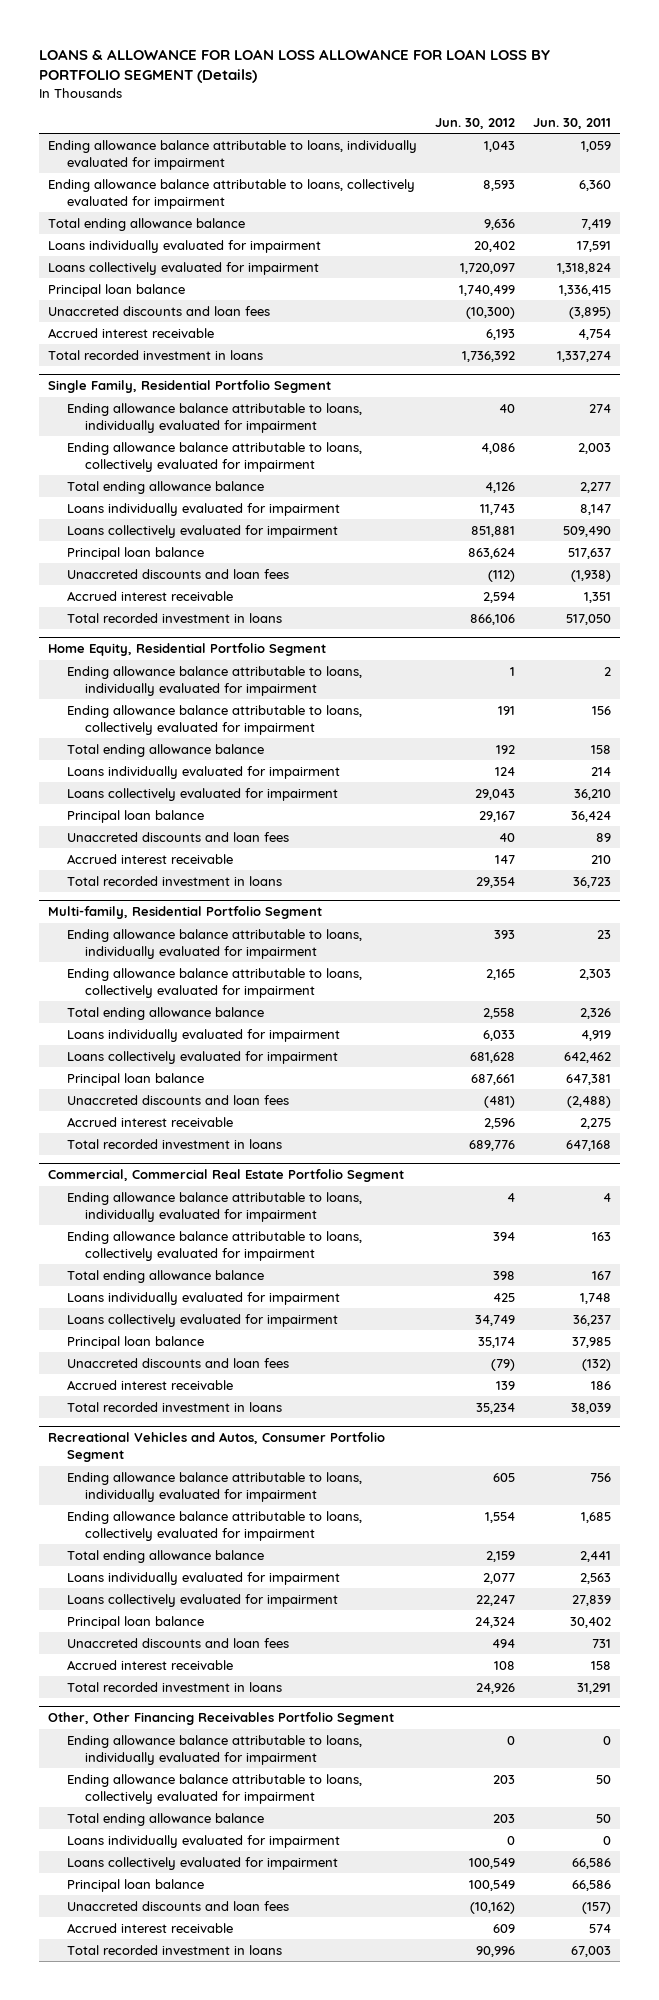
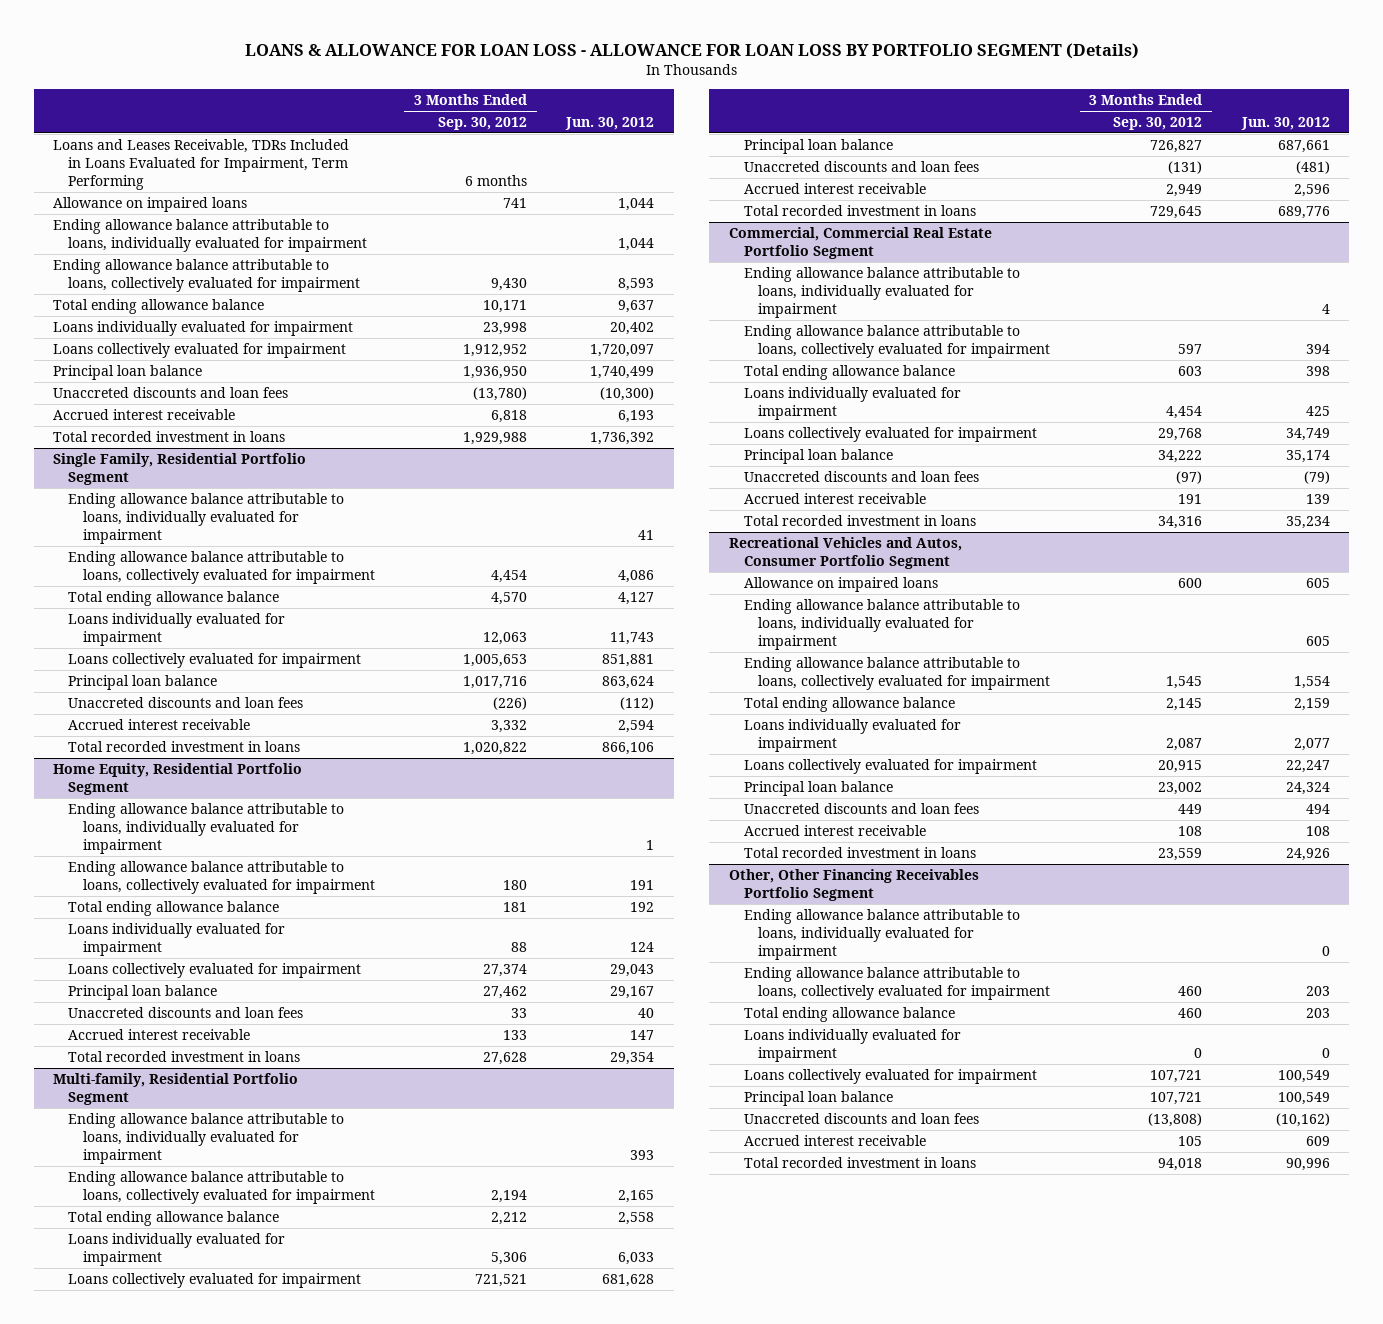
- LOANS & ALLOWANCE FOR LOAN LOSS ALLOWANCE FOR LOAN LOSS BY PORTFOLIO SEGMENT (Details)
+ LOANS & ALLOWANCE FOR LOAN LOSS - ALLOWANCE FOR LOAN LOSS BY PORTFOLIO SEGMENT (Details)
- | Jun. 30, 2012 | Jun. 30, 2011
+ | 3 Months Ended Sep. 30, 2012 | Jun. 30, 2012
- Ending allowance balance attributable to loans, individually evaluated for impairment | 1,043 | 1,059
+ Loans and Leases Receivable, TDRs Included in Loans Evaluated for Impairment, Term Performing | 6 months |
+ Allowance on impaired loans | 741 | 1,044
+ Ending allowance balance attributable to loans, individually evaluated for impairment | | 1,044
- Total ending allowance balance | 9,636 | 7,419
+ Total ending allowance balance | 10,171 | 9,637
@ Single Family, Residential Portfolio Segment
- Ending allowance balance attributable to loans, individually evaluated for impairment | 40 | 274
+ Ending allowance balance attributable to loans, individually evaluated for impairment | | 41
- Total ending allowance balance | 4,126 | 2,277
+ Total ending allowance balance | 4,570 | 4,127
@ Recreational Vehicles and Autos, Consumer Portfolio Segment
+ Allowance on impaired loans | 600 | 605

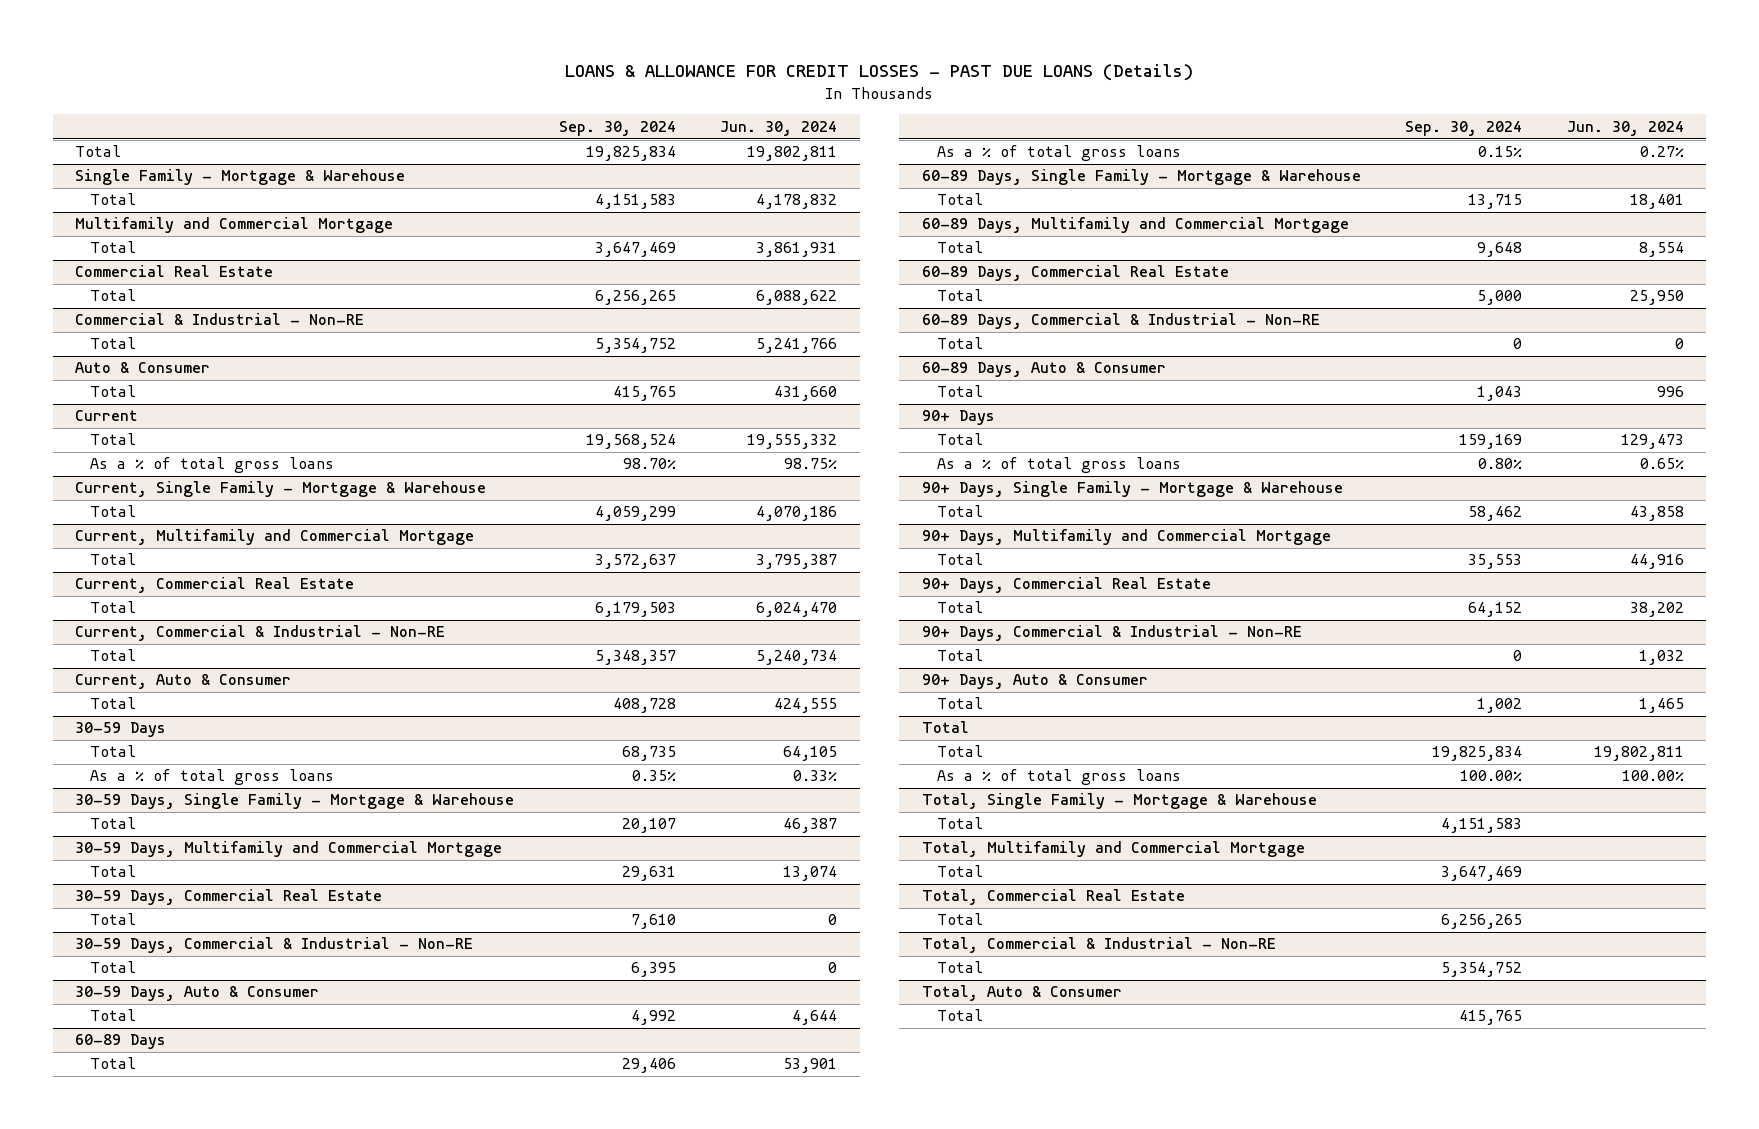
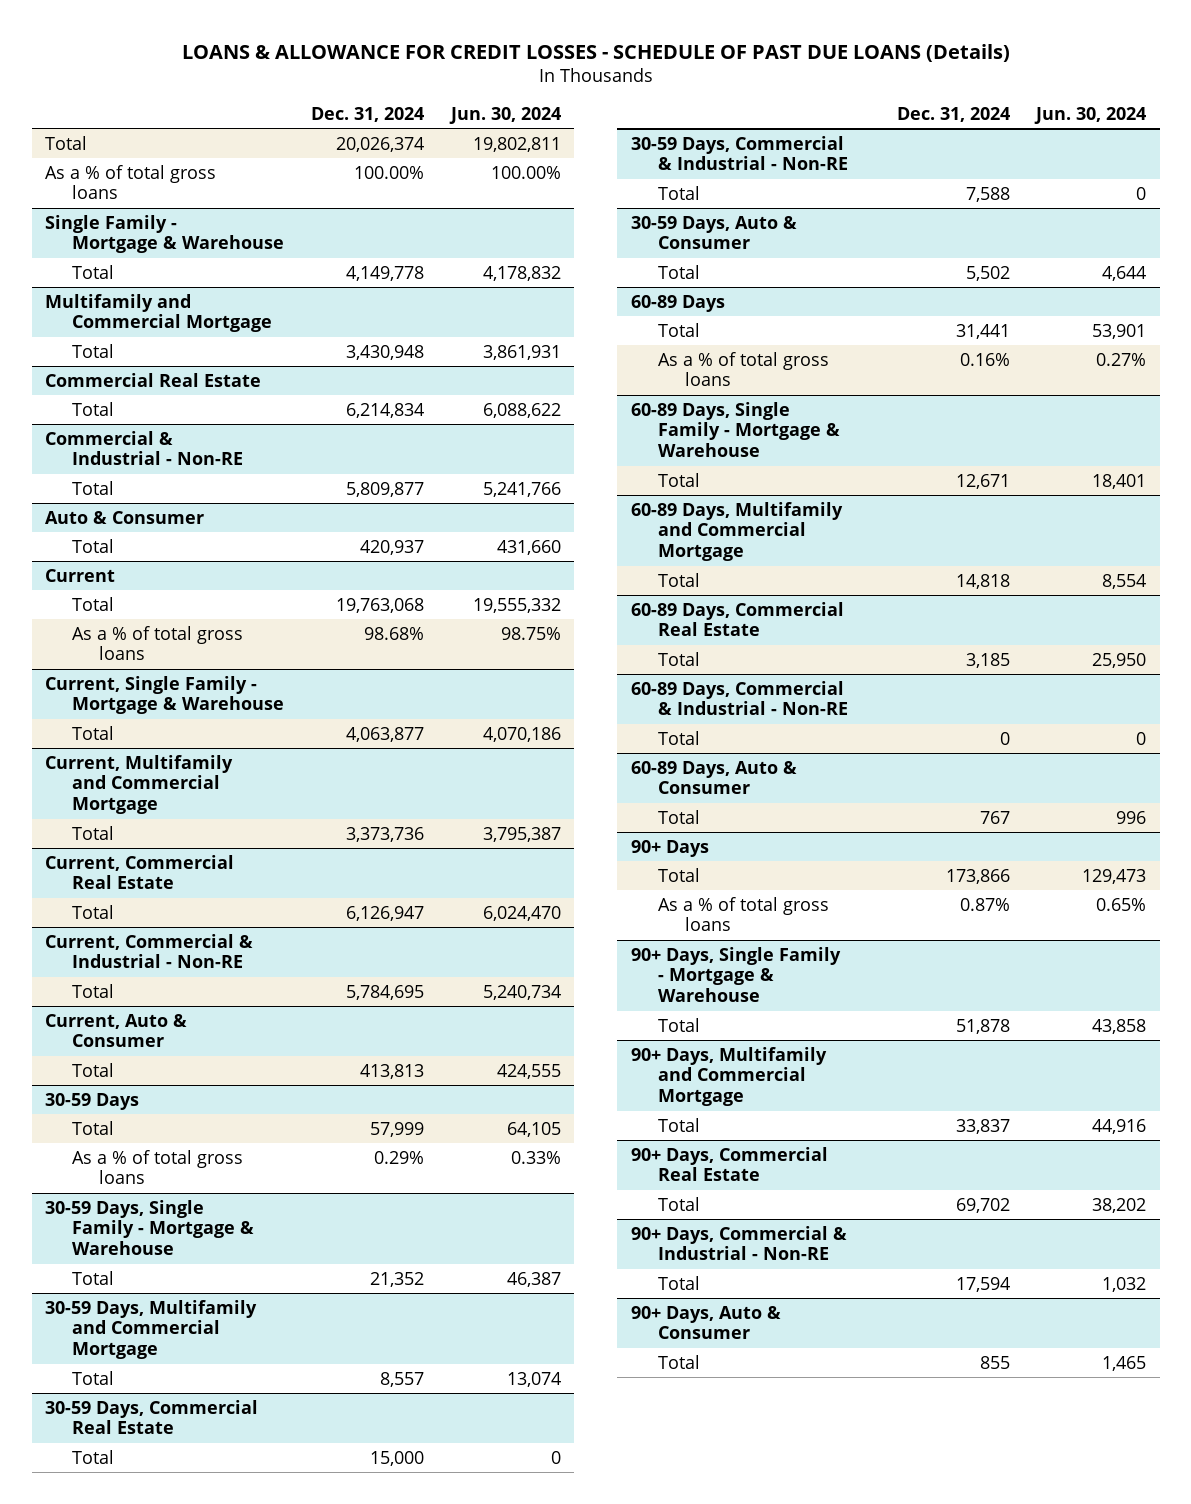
- LOANS & ALLOWANCE FOR CREDIT LOSSES - PAST DUE LOANS (Details)
+ LOANS & ALLOWANCE FOR CREDIT LOSSES - SCHEDULE OF PAST DUE LOANS (Details)
- | Sep. 30, 2024 | Jun. 30, 2024
+ | Dec. 31, 2024 | Jun. 30, 2024
+ As a % of total gross loans | 100.00% | 100.00%
- Total
- Total | 19,825,834 | 19,802,811
- As a % of total gross loans | 100.00% | 100.00%
- Total, Single Family - Mortgage & Warehouse
- Total | 4,151,583 |
- Total, Multifamily and Commercial Mortgage
- Total | 3,647,469 |
- Total, Commercial Real Estate
- Total | 6,256,265 |
- Total, Commercial & Industrial - Non-RE
- Total | 5,354,752 |
- Total, Auto & Consumer
- Total | 415,765 |

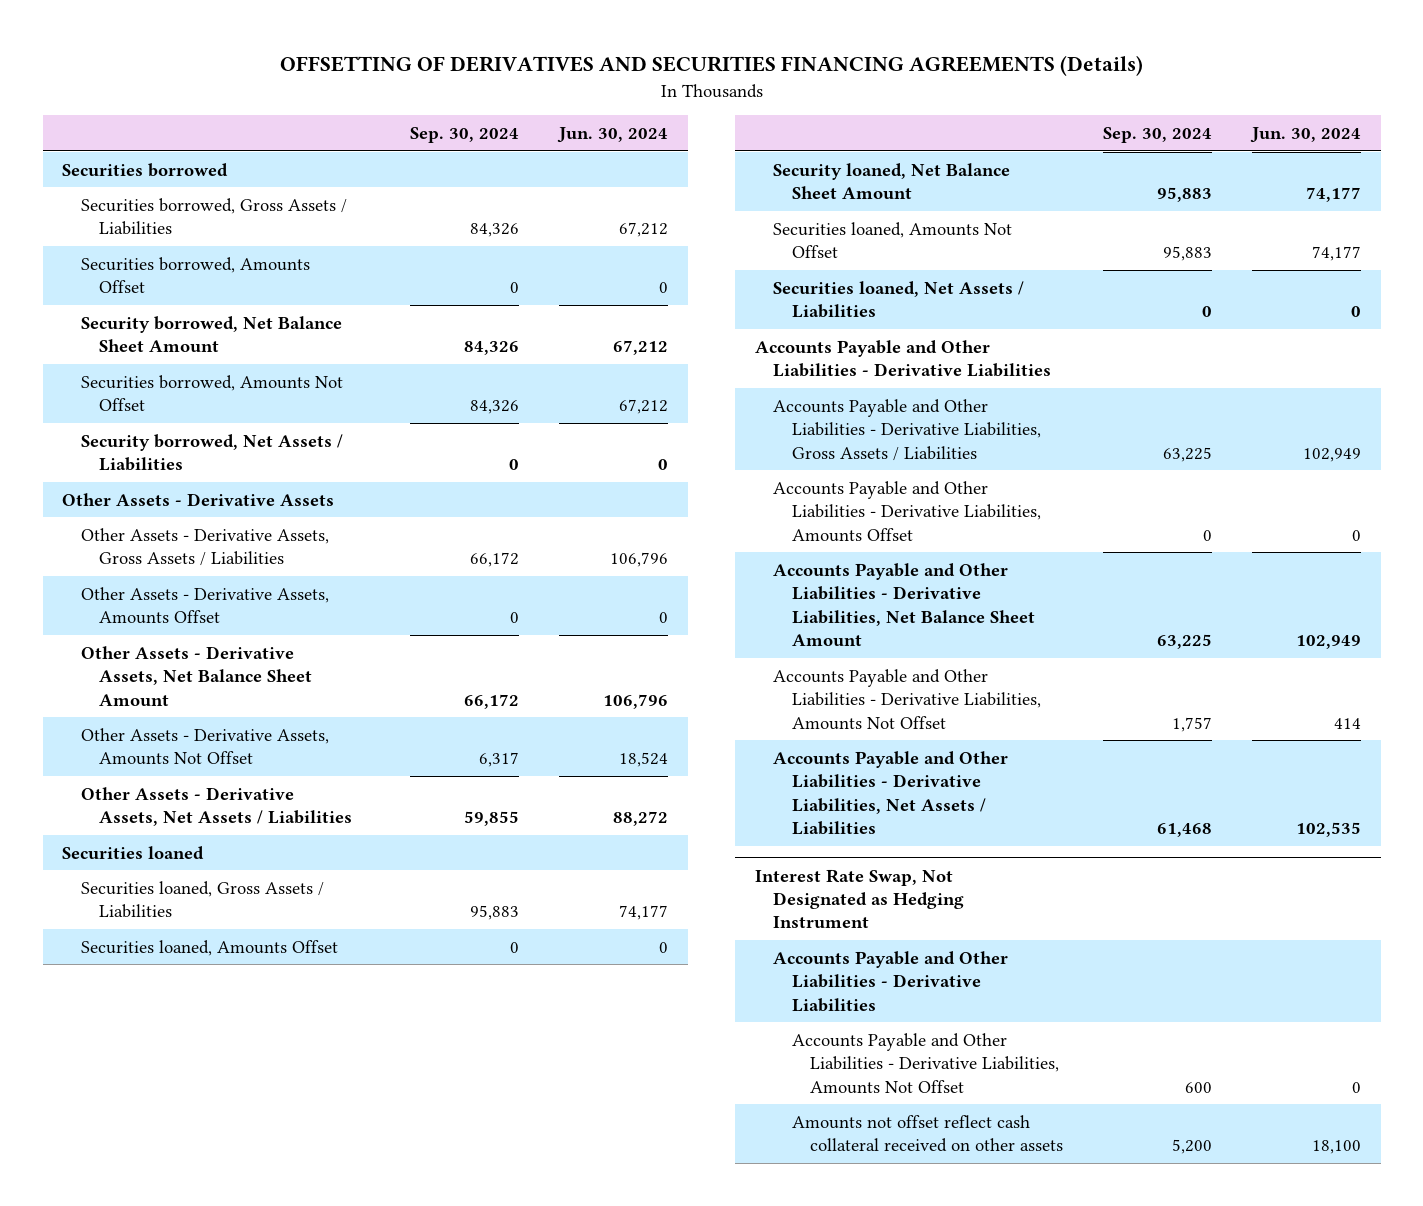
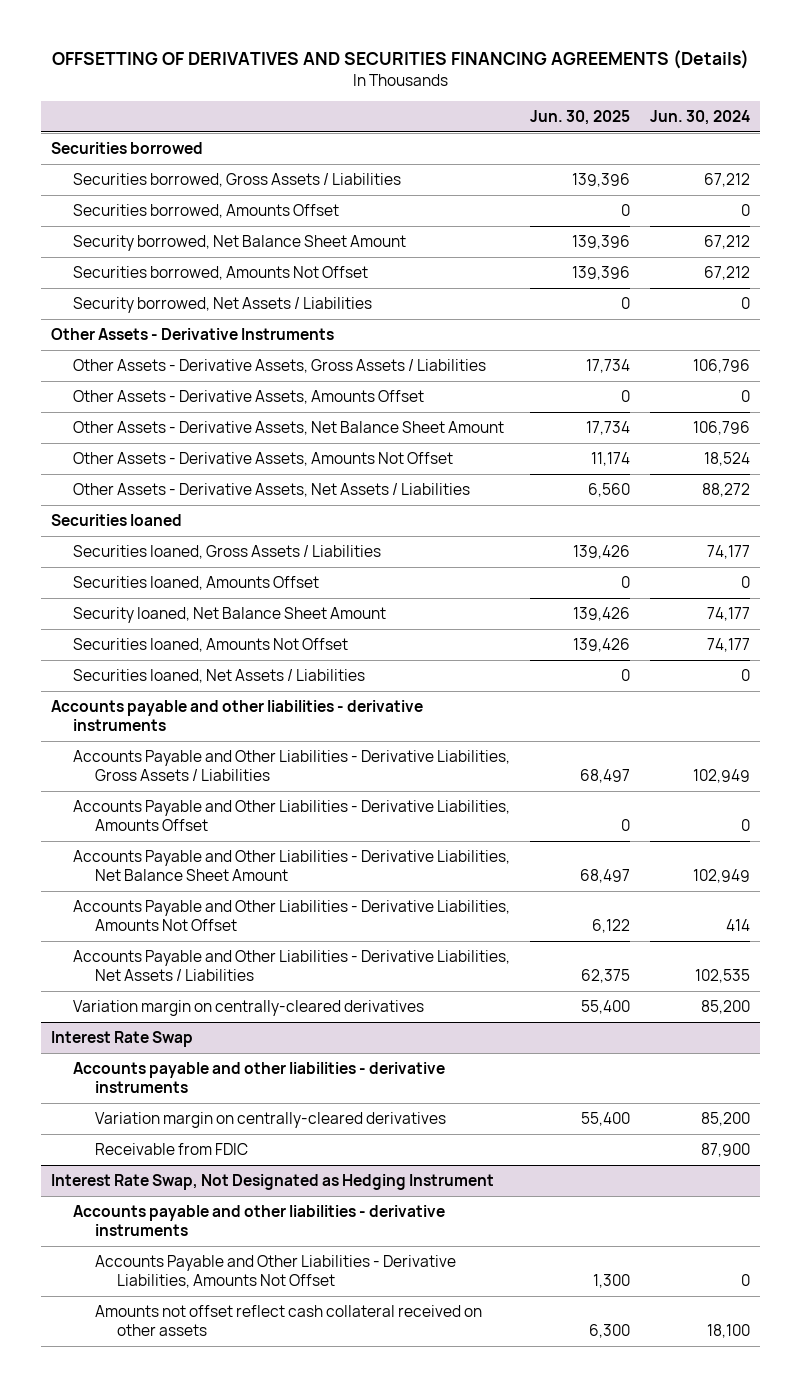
- | Sep. 30, 2024 | Jun. 30, 2024
+ | Jun. 30, 2025 | Jun. 30, 2024
- Other Assets - Derivative Assets
+ Other Assets - Derivative Instruments
- Accounts Payable and Other Liabilities - Derivative Liabilities
+ Accounts payable and other liabilities - derivative instruments
+ Variation margin on centrally-cleared derivatives | 55,400 | 85,200
+ Interest Rate Swap
+ Accounts payable and other liabilities - derivative instruments
+ Variation margin on centrally-cleared derivatives | 55,400 | 85,200
+ Receivable from FDIC | | 87,900
@ Interest Rate Swap, Not Designated as Hedging Instrument
- Accounts Payable and Other Liabilities - Derivative Liabilities
+ Accounts payable and other liabilities - derivative instruments

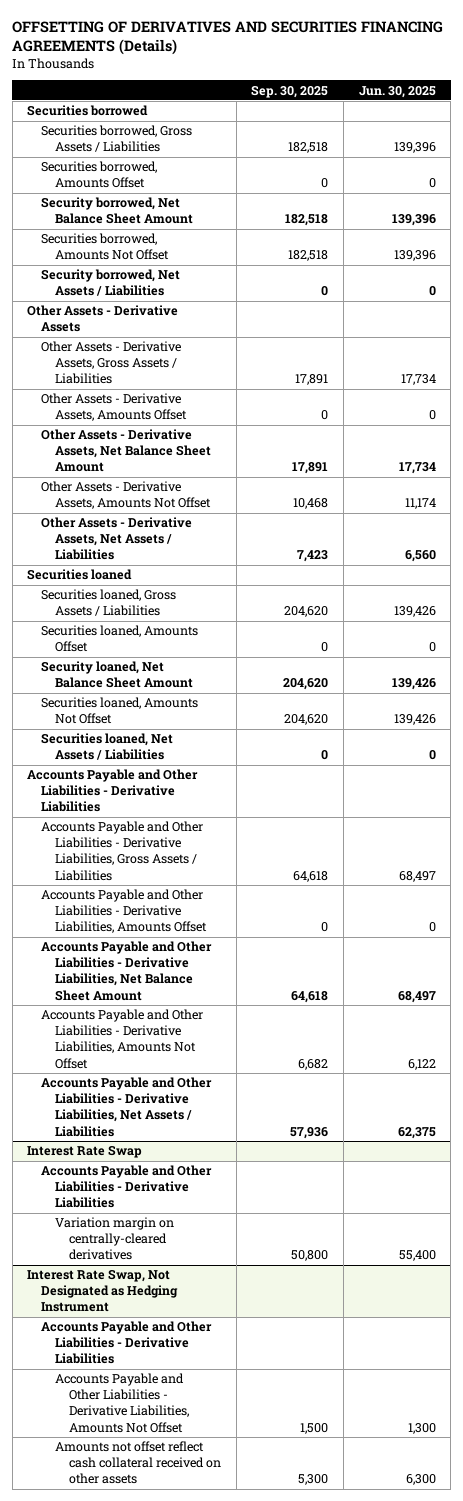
- | Jun. 30, 2025 | Jun. 30, 2024
+ | Sep. 30, 2025 | Jun. 30, 2025
- Other Assets - Derivative Instruments
+ Other Assets - Derivative Assets
- Accounts payable and other liabilities - derivative instruments
+ Accounts Payable and Other Liabilities - Derivative Liabilities
- Variation margin on centrally-cleared derivatives | 55,400 | 85,200
@ Interest Rate Swap
- Accounts payable and other liabilities - derivative instruments
+ Accounts Payable and Other Liabilities - Derivative Liabilities
- Receivable from FDIC | | 87,900
@ Interest Rate Swap, Not Designated as Hedging Instrument
- Accounts payable and other liabilities - derivative instruments
+ Accounts Payable and Other Liabilities - Derivative Liabilities

